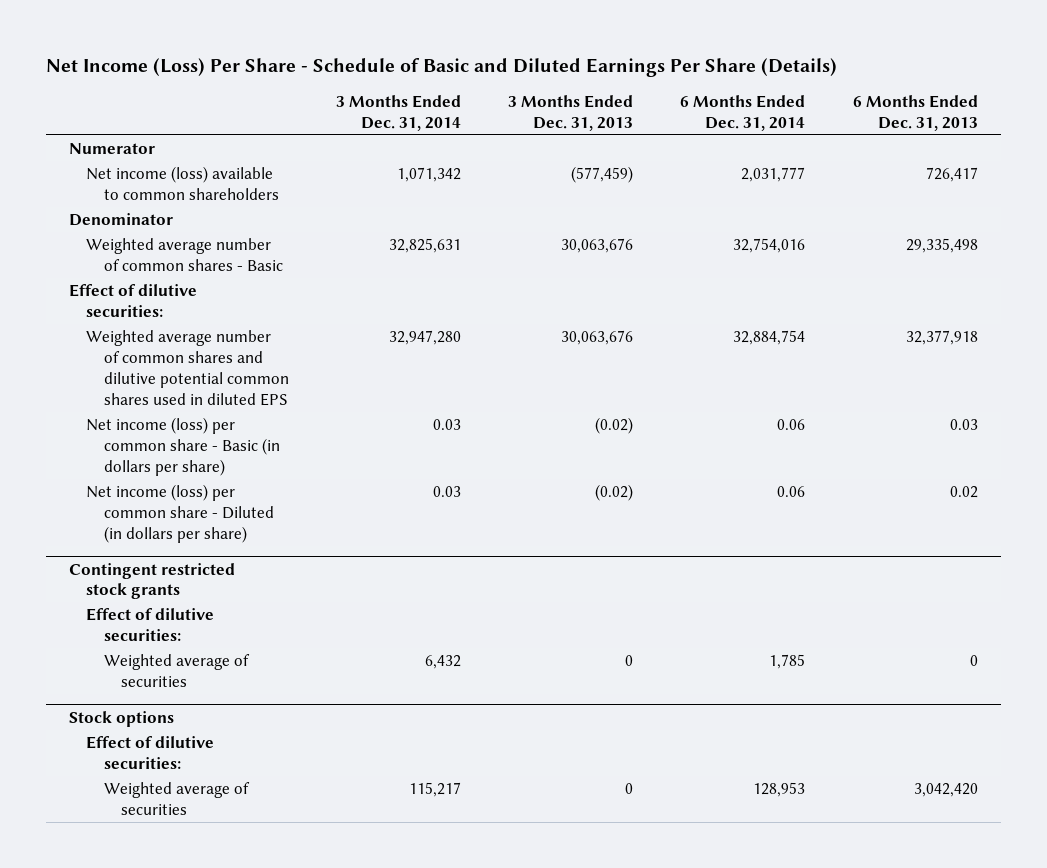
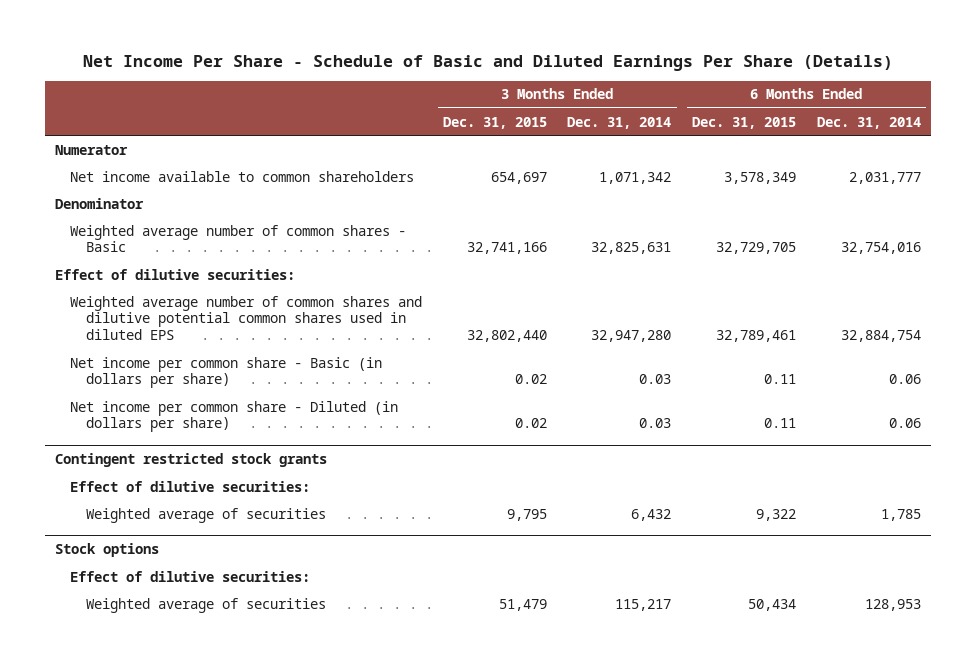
- Net Income (Loss) Per Share - Schedule of Basic and Diluted Earnings Per Share (Details)
+ Net Income Per Share - Schedule of Basic and Diluted Earnings Per Share (Details)
- | 3 Months Ended Dec. 31, 2014 | 3 Months Ended Dec. 31, 2013 | 6 Months Ended Dec. 31, 2014 | 6 Months Ended Dec. 31, 2013
+ | 3 Months Ended Dec. 31, 2015 | 3 Months Ended Dec. 31, 2014 | 6 Months Ended Dec. 31, 2015 | 6 Months Ended Dec. 31, 2014
- Net income (loss) available to common shareholders | 1,071,342 | (577,459) | 2,031,777 | 726,417
+ Net income available to common shareholders | 654,697 | 1,071,342 | 3,578,349 | 2,031,777
- Net income (loss) per common share - Basic (in dollars per share) | 0.03 | (0.02) | 0.06 | 0.03
- Net income (loss) per common share - Diluted (in dollars per share) | 0.03 | (0.02) | 0.06 | 0.02
+ Net income per common share - Basic (in dollars per share) | 0.02 | 0.03 | 0.11 | 0.06
+ Net income per common share - Diluted (in dollars per share) | 0.02 | 0.03 | 0.11 | 0.06

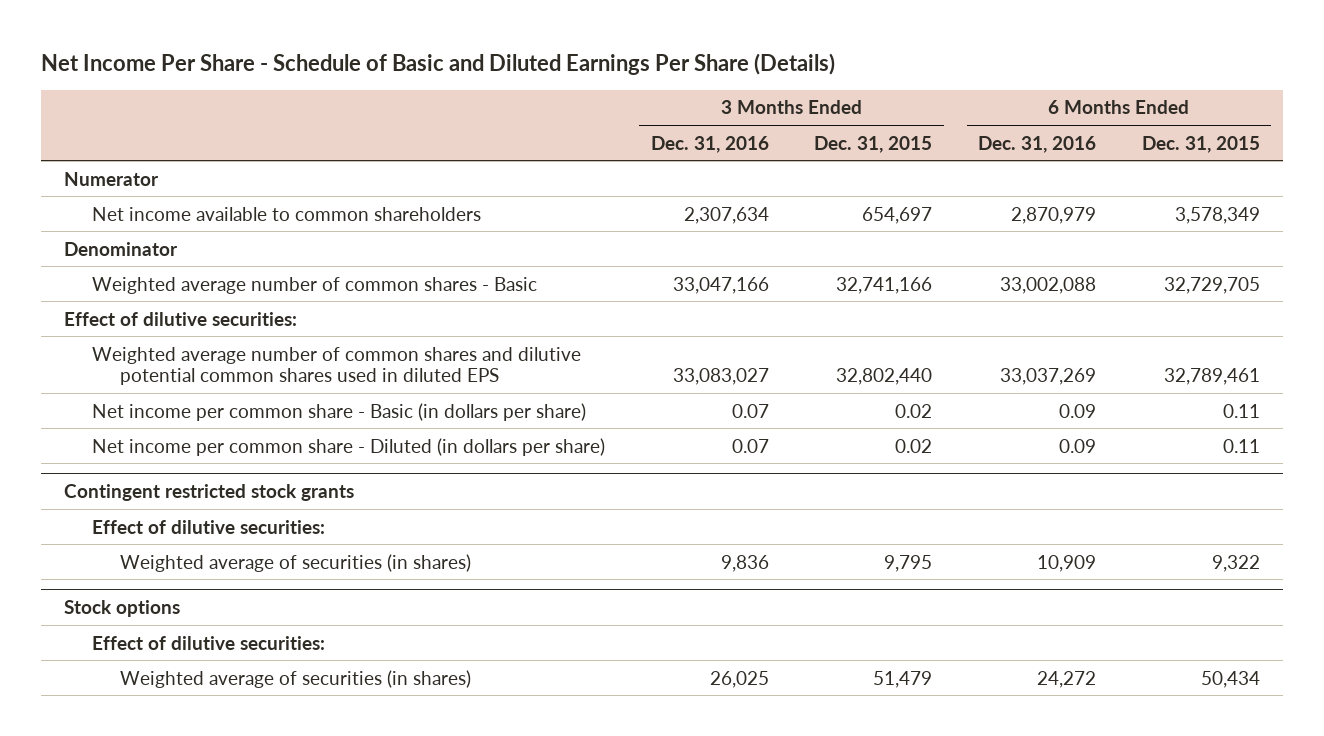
- | 3 Months Ended Dec. 31, 2015 | 3 Months Ended Dec. 31, 2014 | 6 Months Ended Dec. 31, 2015 | 6 Months Ended Dec. 31, 2014
+ | 3 Months Ended Dec. 31, 2016 | 3 Months Ended Dec. 31, 2015 | 6 Months Ended Dec. 31, 2016 | 6 Months Ended Dec. 31, 2015
@ Contingent restricted stock grants
- Weighted average of securities | 9,795 | 6,432 | 9,322 | 1,785
+ Weighted average of securities (in shares) | 9,836 | 9,795 | 10,909 | 9,322
@ Stock options
- Weighted average of securities | 51,479 | 115,217 | 50,434 | 128,953
+ Weighted average of securities (in shares) | 26,025 | 51,479 | 24,272 | 50,434

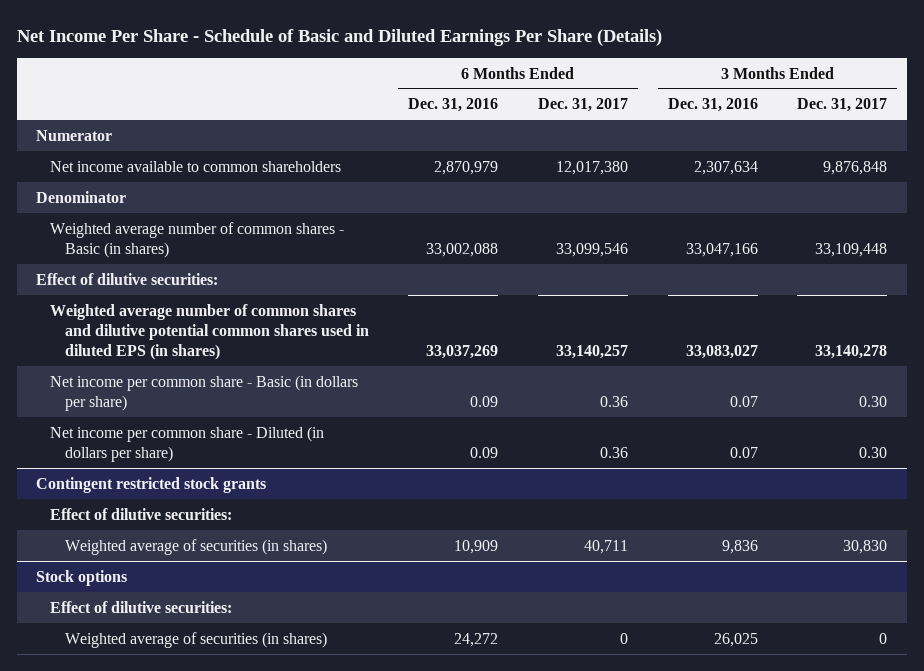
- | 3 Months Ended Dec. 31, 2016 | 3 Months Ended Dec. 31, 2015 | 6 Months Ended Dec. 31, 2016 | 6 Months Ended Dec. 31, 2015
+ | 6 Months Ended Dec. 31, 2016 | 6 Months Ended Dec. 31, 2017 | 3 Months Ended Dec. 31, 2016 | 3 Months Ended Dec. 31, 2017
- Weighted average number of common shares - Basic | 33,047,166 | 32,741,166 | 33,002,088 | 32,729,705
+ Weighted average number of common shares - Basic (in shares) | 33,002,088 | 33,099,546 | 33,047,166 | 33,109,448
- Weighted average number of common shares and dilutive potential common shares used in diluted EPS | 33,083,027 | 32,802,440 | 33,037,269 | 32,789,461
+ Weighted average number of common shares and dilutive potential common shares used in diluted EPS (in shares) | 33,037,269 | 33,140,257 | 33,083,027 | 33,140,278

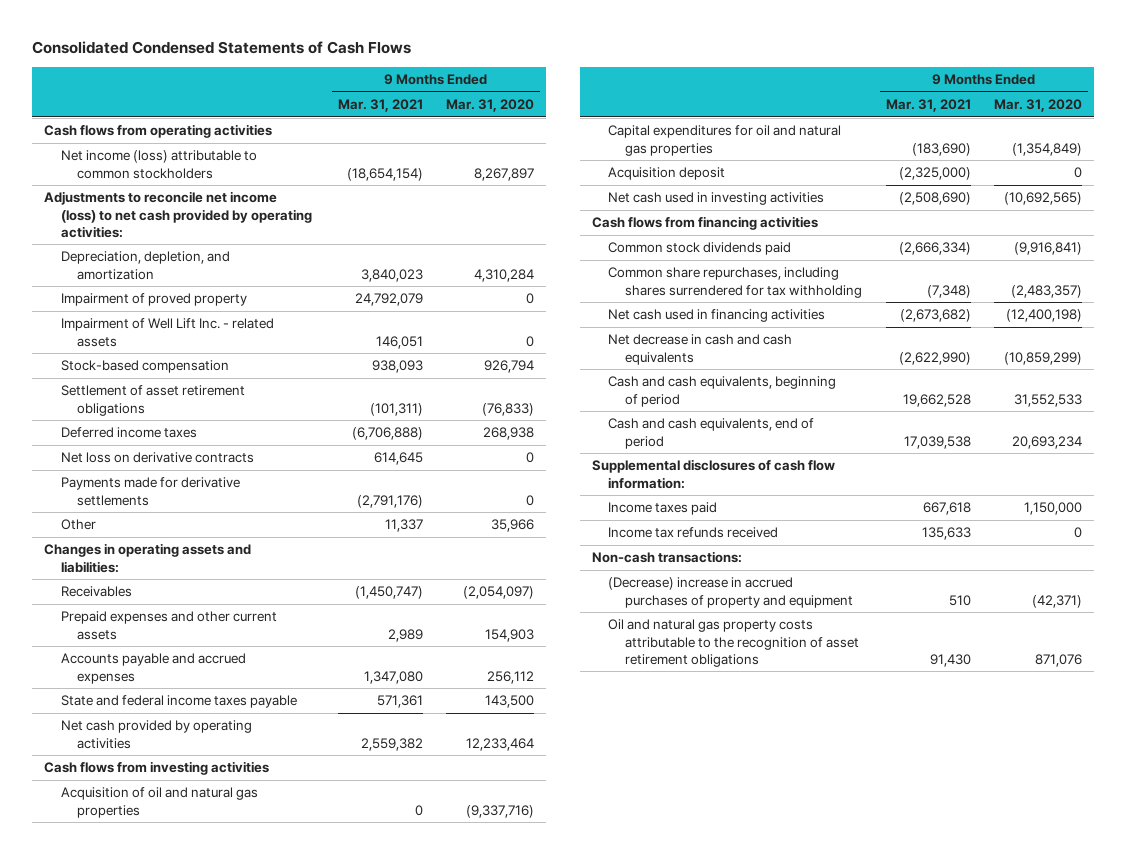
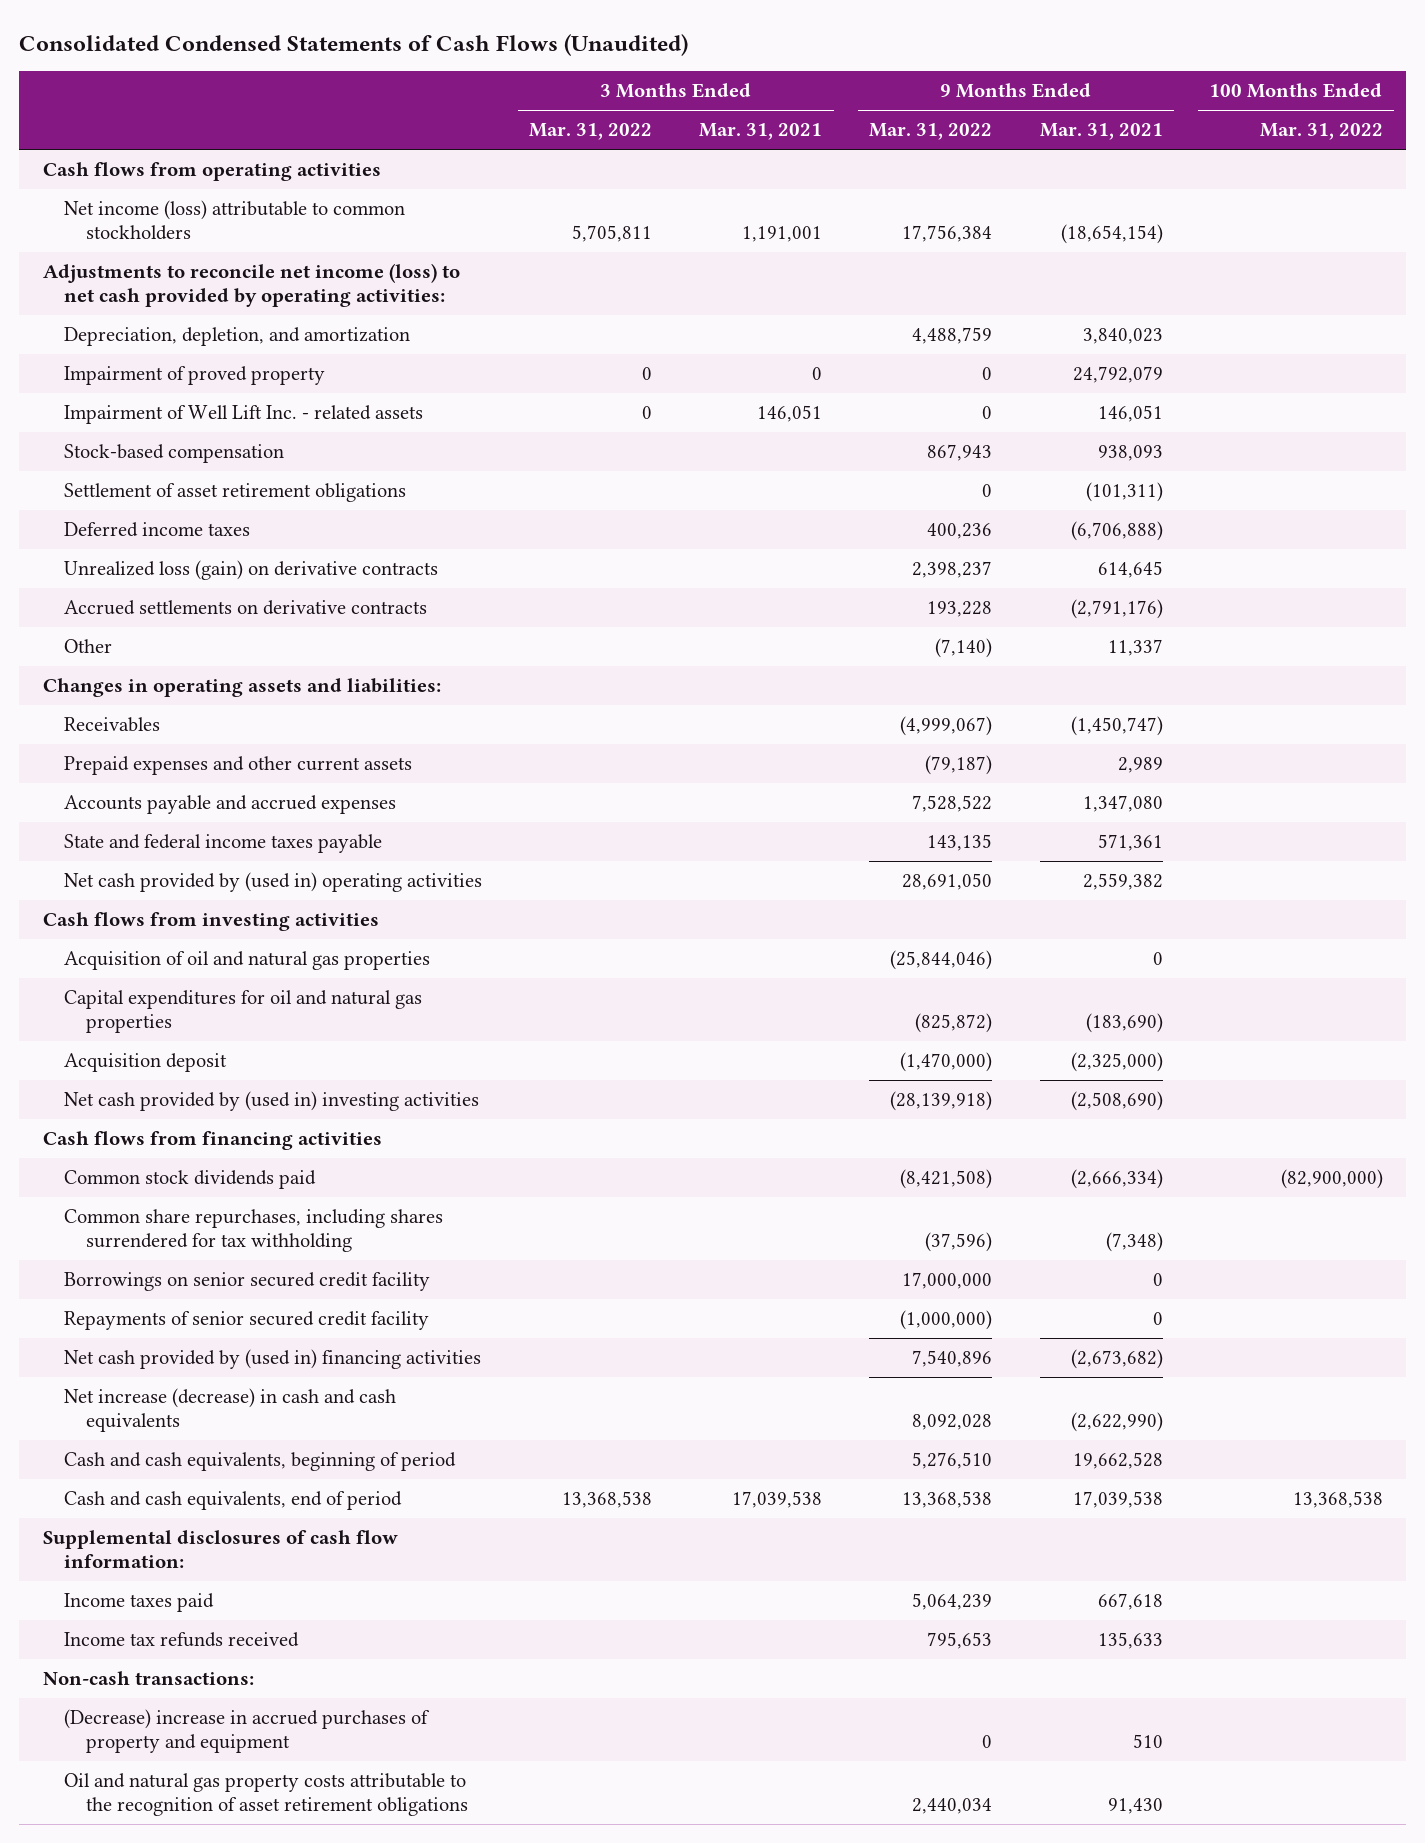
- Consolidated Condensed Statements of Cash Flows
+ Consolidated Condensed Statements of Cash Flows (Unaudited)
- | 9 Months Ended Mar. 31, 2021 | 9 Months Ended Mar. 31, 2020
+ | 3 Months Ended Mar. 31, 2022 | 3 Months Ended Mar. 31, 2021 | 9 Months Ended Mar. 31, 2022 | 9 Months Ended Mar. 31, 2021 | 100 Months Ended Mar. 31, 2022
- Net loss on derivative contracts | 614,645 | 0
- Payments made for derivative settlements | (2,791,176) | 0
+ Unrealized loss (gain) on derivative contracts | | | 2,398,237 | 614,645 |
+ Accrued settlements on derivative contracts | | | 193,228 | (2,791,176) |
- Net cash provided by operating activities | 2,559,382 | 12,233,464
+ Net cash provided by (used in) operating activities | | | 28,691,050 | 2,559,382 |
- Net cash used in investing activities | (2,508,690) | (10,692,565)
+ Net cash provided by (used in) investing activities | | | (28,139,918) | (2,508,690) |
- Net cash used in financing activities | (2,673,682) | (12,400,198)
- Net decrease in cash and cash equivalents | (2,622,990) | (10,859,299)
+ Borrowings on senior secured credit facility | | | 17,000,000 | 0 |
+ Repayments of senior secured credit facility | | | (1,000,000) | 0 |
+ Net cash provided by (used in) financing activities | | | 7,540,896 | (2,673,682) |
+ Net increase (decrease) in cash and cash equivalents | | | 8,092,028 | (2,622,990) |

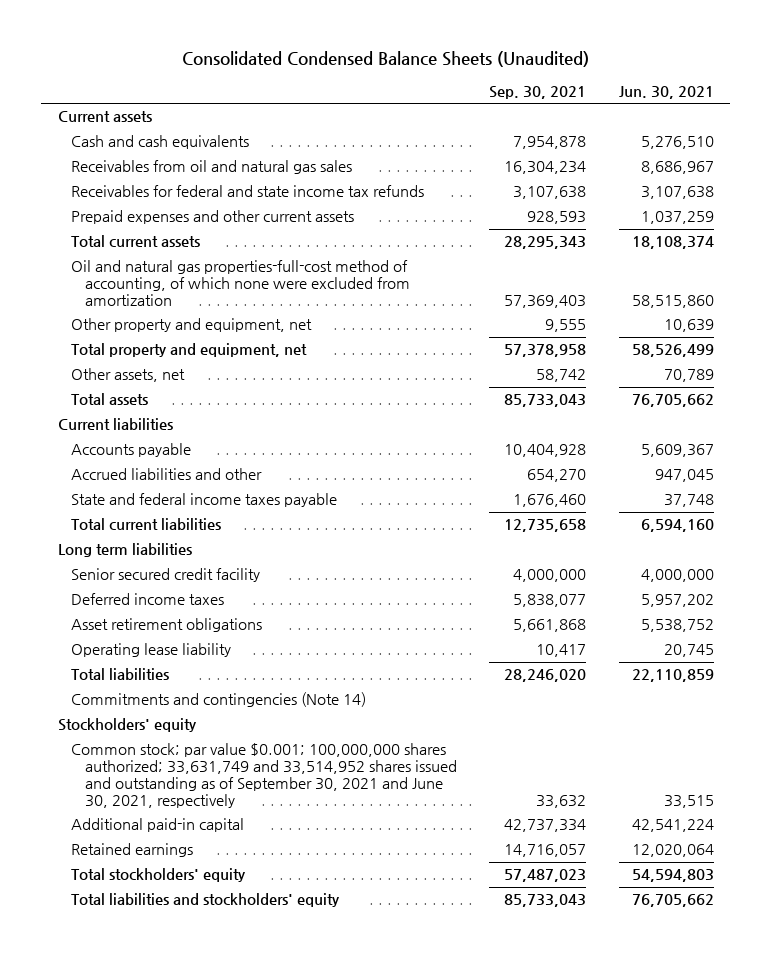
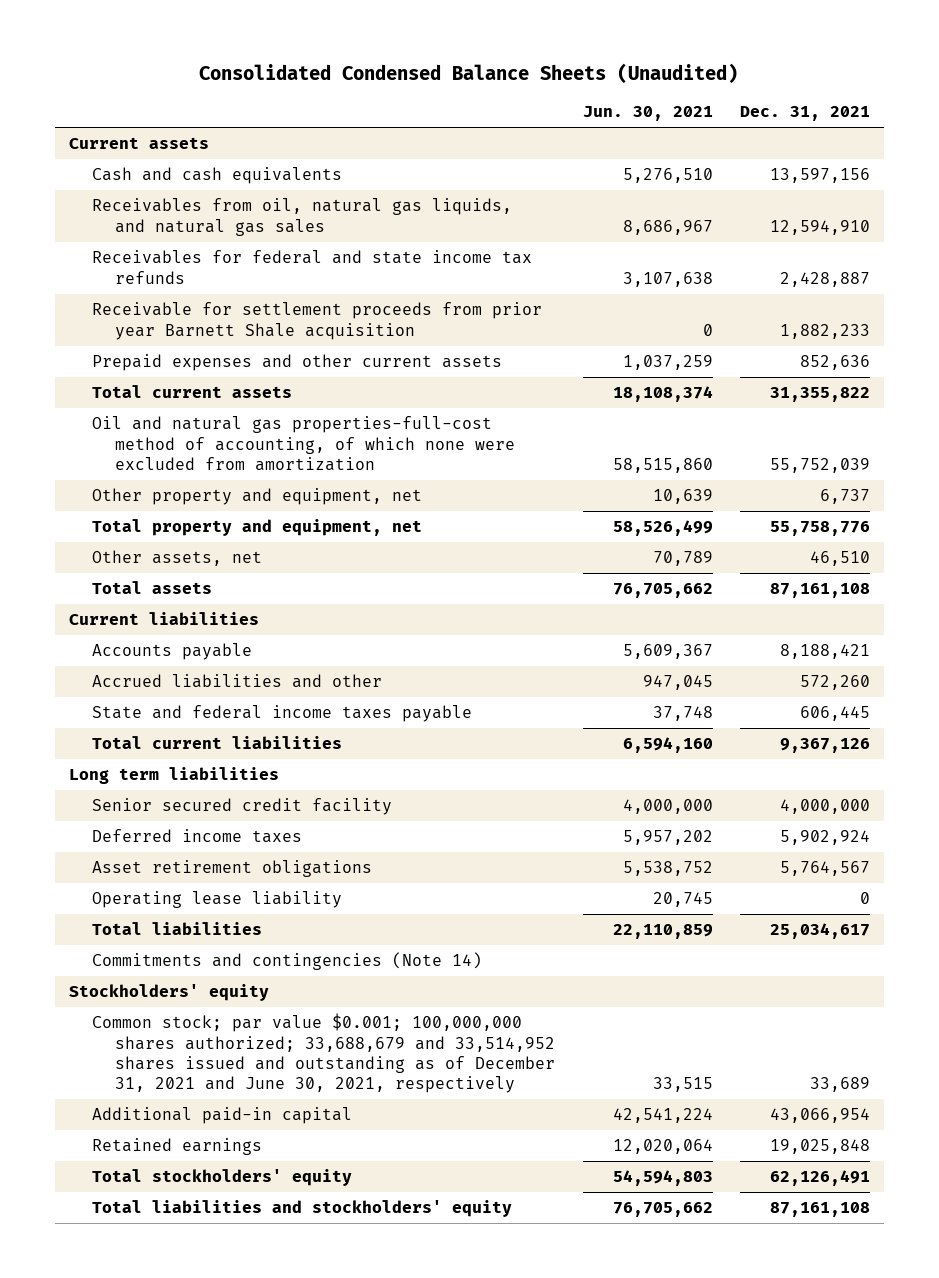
- | Sep. 30, 2021 | Jun. 30, 2021
+ | Jun. 30, 2021 | Dec. 31, 2021
- Receivables from oil and natural gas sales | 16,304,234 | 8,686,967
+ Receivables from oil, natural gas liquids, and natural gas sales | 8,686,967 | 12,594,910
+ Receivable for settlement proceeds from prior year Barnett Shale acquisition | 0 | 1,882,233
- Common stock; par value $0.001; 100,000,000 shares authorized; 33,631,749 and 33,514,952 shares issued and outstanding as of September 30, 2021 and June 30, 2021, respectively | 33,632 | 33,515
+ Common stock; par value $0.001; 100,000,000 shares authorized; 33,688,679 and 33,514,952 shares issued and outstanding as of December 31, 2021 and June 30, 2021, respectively | 33,515 | 33,689

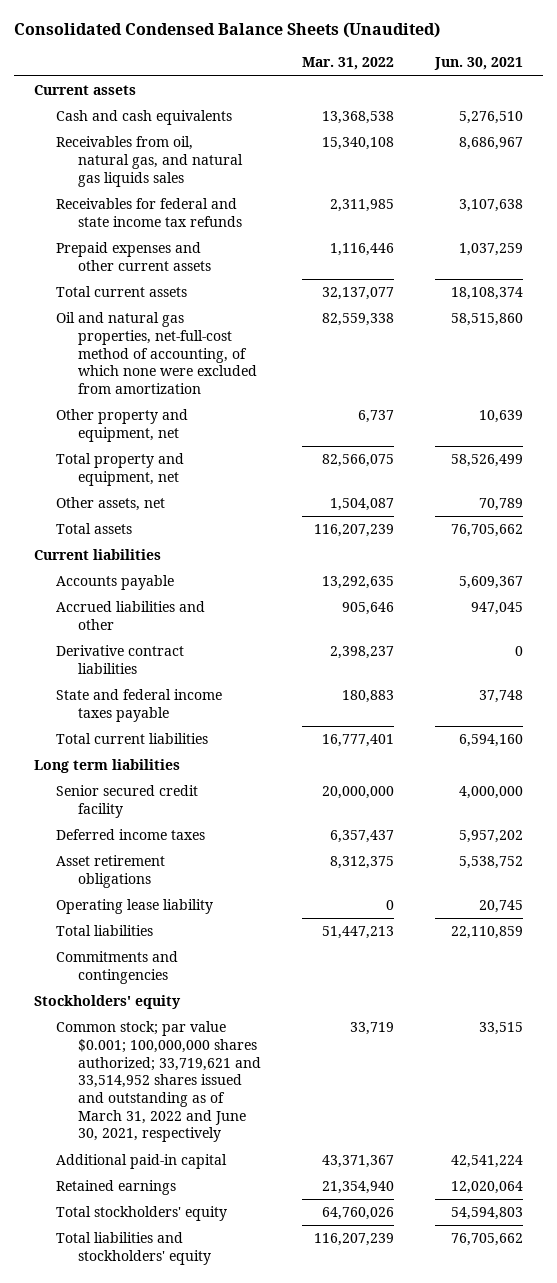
- | Jun. 30, 2021 | Dec. 31, 2021
+ | Mar. 31, 2022 | Jun. 30, 2021
- Receivables from oil, natural gas liquids, and natural gas sales | 8,686,967 | 12,594,910
+ Receivables from oil, natural gas, and natural gas liquids sales | 15,340,108 | 8,686,967
- Receivable for settlement proceeds from prior year Barnett Shale acquisition | 0 | 1,882,233
- Oil and natural gas properties-full-cost method of accounting, of which none were excluded from amortization | 58,515,860 | 55,752,039
+ Oil and natural gas properties, net-full-cost method of accounting, of which none were excluded from amortization | 82,559,338 | 58,515,860
+ Derivative contract liabilities | 2,398,237 | 0
- Commitments and contingencies (Note 14)
+ Commitments and contingencies
- Common stock; par value $0.001; 100,000,000 shares authorized; 33,688,679 and 33,514,952 shares issued and outstanding as of December 31, 2021 and June 30, 2021, respectively | 33,515 | 33,689
+ Common stock; par value $0.001; 100,000,000 shares authorized; 33,719,621 and 33,514,952 shares issued and outstanding as of March 31, 2022 and June 30, 2021, respectively | 33,719 | 33,515

